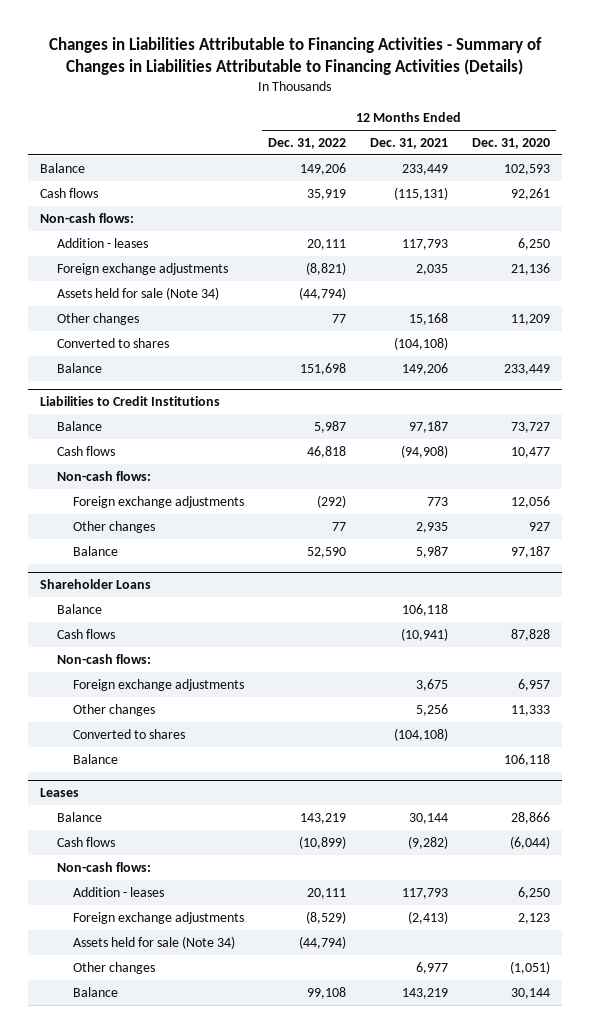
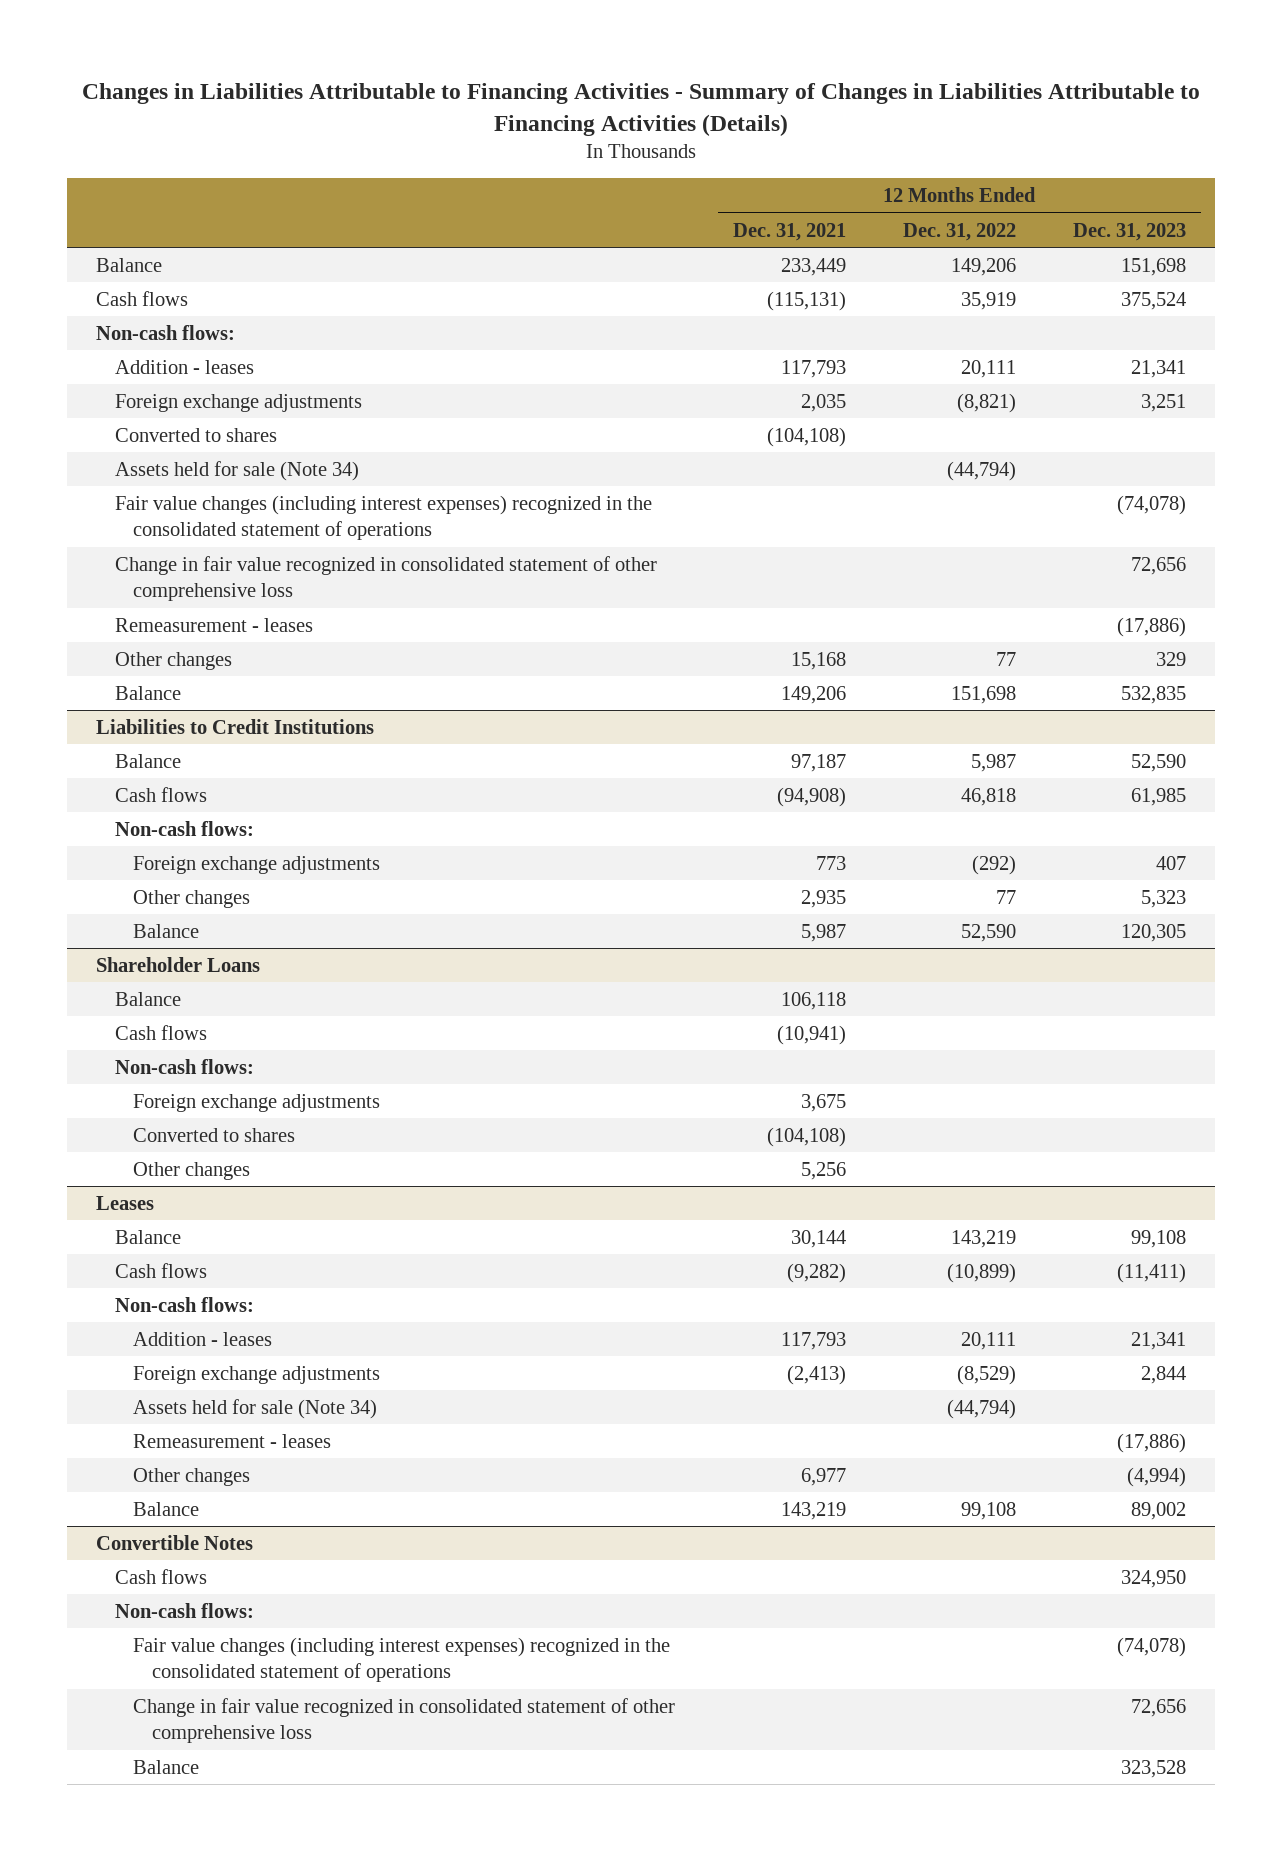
- | 12 Months Ended Dec. 31, 2022 | 12 Months Ended Dec. 31, 2021 | 12 Months Ended Dec. 31, 2020
+ | 12 Months Ended Dec. 31, 2021 | 12 Months Ended Dec. 31, 2022 | 12 Months Ended Dec. 31, 2023
moved up: Converted to shares | (104,108) | |
+ Fair value changes (including interest expenses) recognized in the consolidated statement of operations | | | (74,078)
+ Change in fair value recognized in consolidated statement of other comprehensive loss | | | 72,656
+ Remeasurement - leases | | | (17,886)
@ Shareholder Loans
- Balance | | | 106,118
moved down: Other changes | 5,256 | |
@ Leases
+ Remeasurement - leases | | | (17,886)
+ Convertible Notes
+ Cash flows | | | 324,950
+ Non-cash flows:
+ Fair value changes (including interest expenses) recognized in the consolidated statement of operations | | | (74,078)
+ Change in fair value recognized in consolidated statement of other comprehensive loss | | | 72,656
+ Balance | | | 323,528

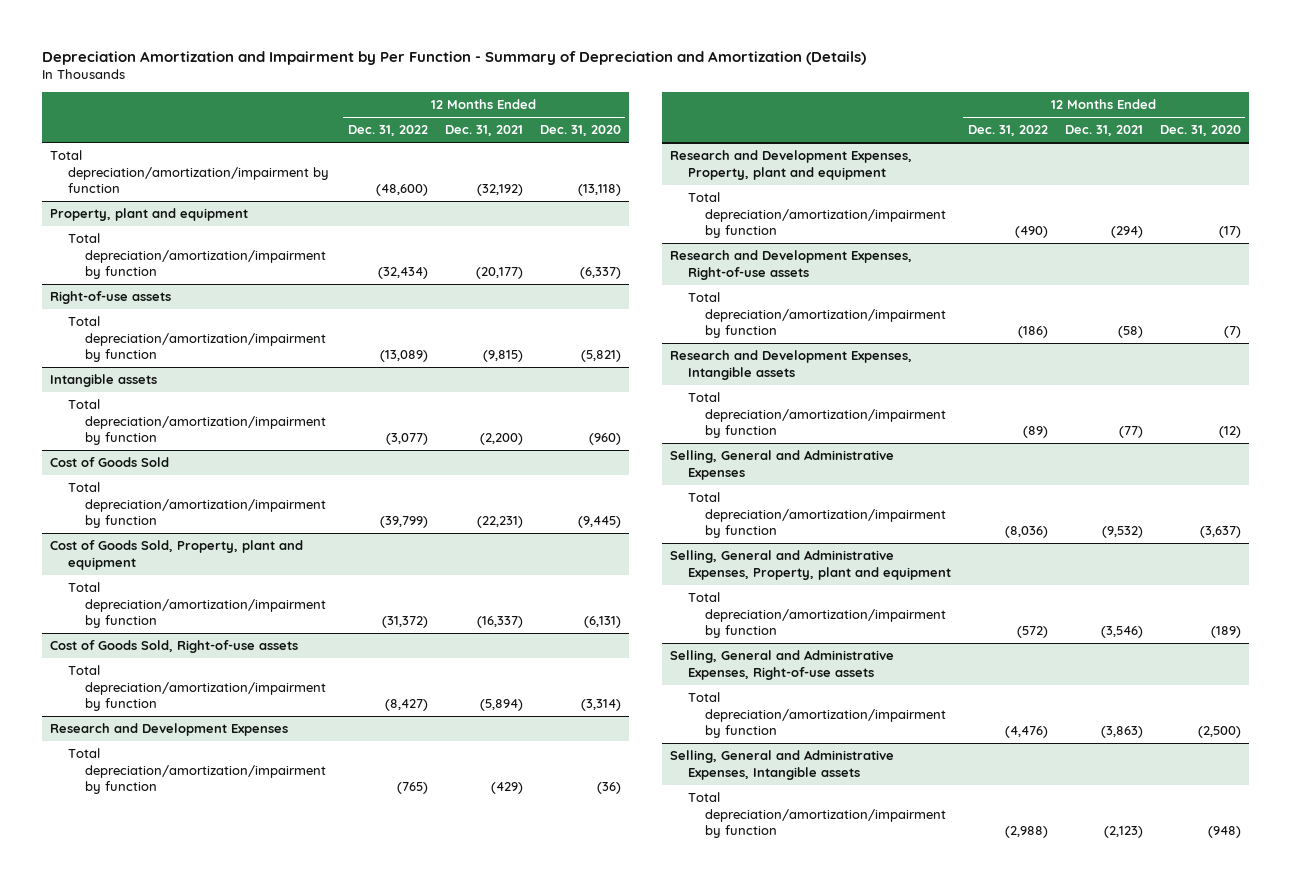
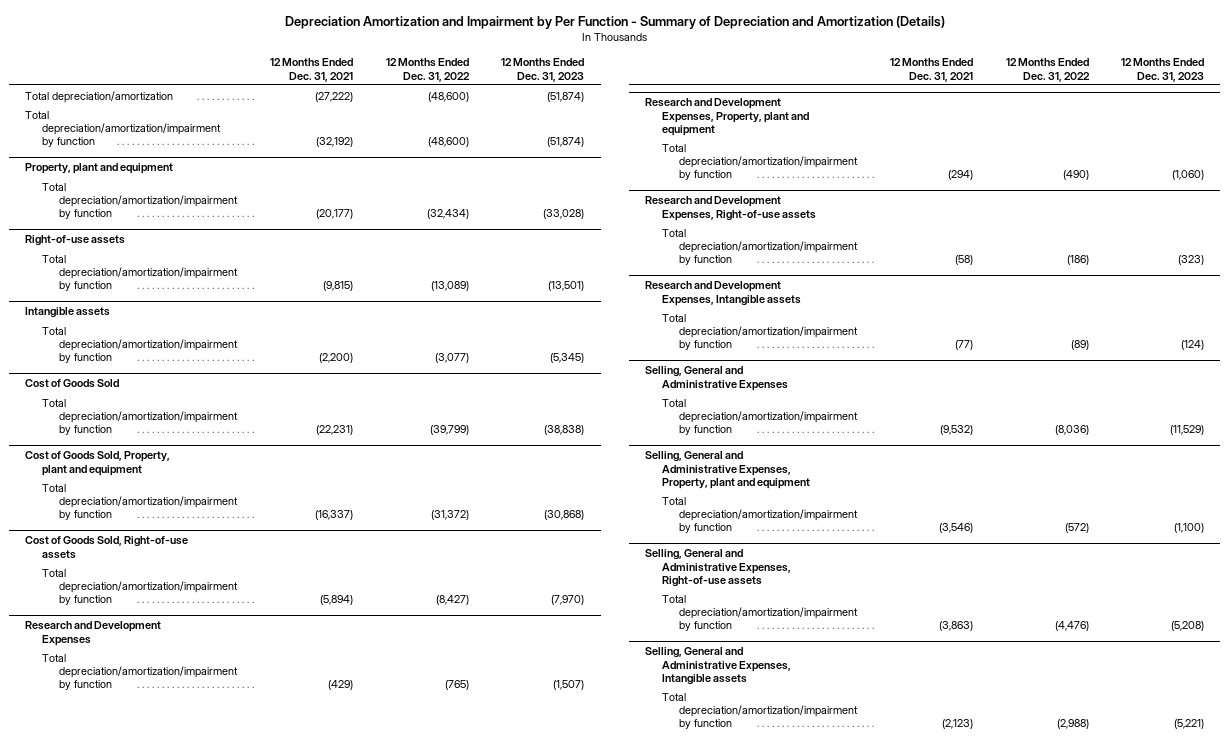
- | 12 Months Ended Dec. 31, 2022 | 12 Months Ended Dec. 31, 2021 | 12 Months Ended Dec. 31, 2020
+ | 12 Months Ended Dec. 31, 2021 | 12 Months Ended Dec. 31, 2022 | 12 Months Ended Dec. 31, 2023
+ Total depreciation/amortization | (27,222) | (48,600) | (51,874)

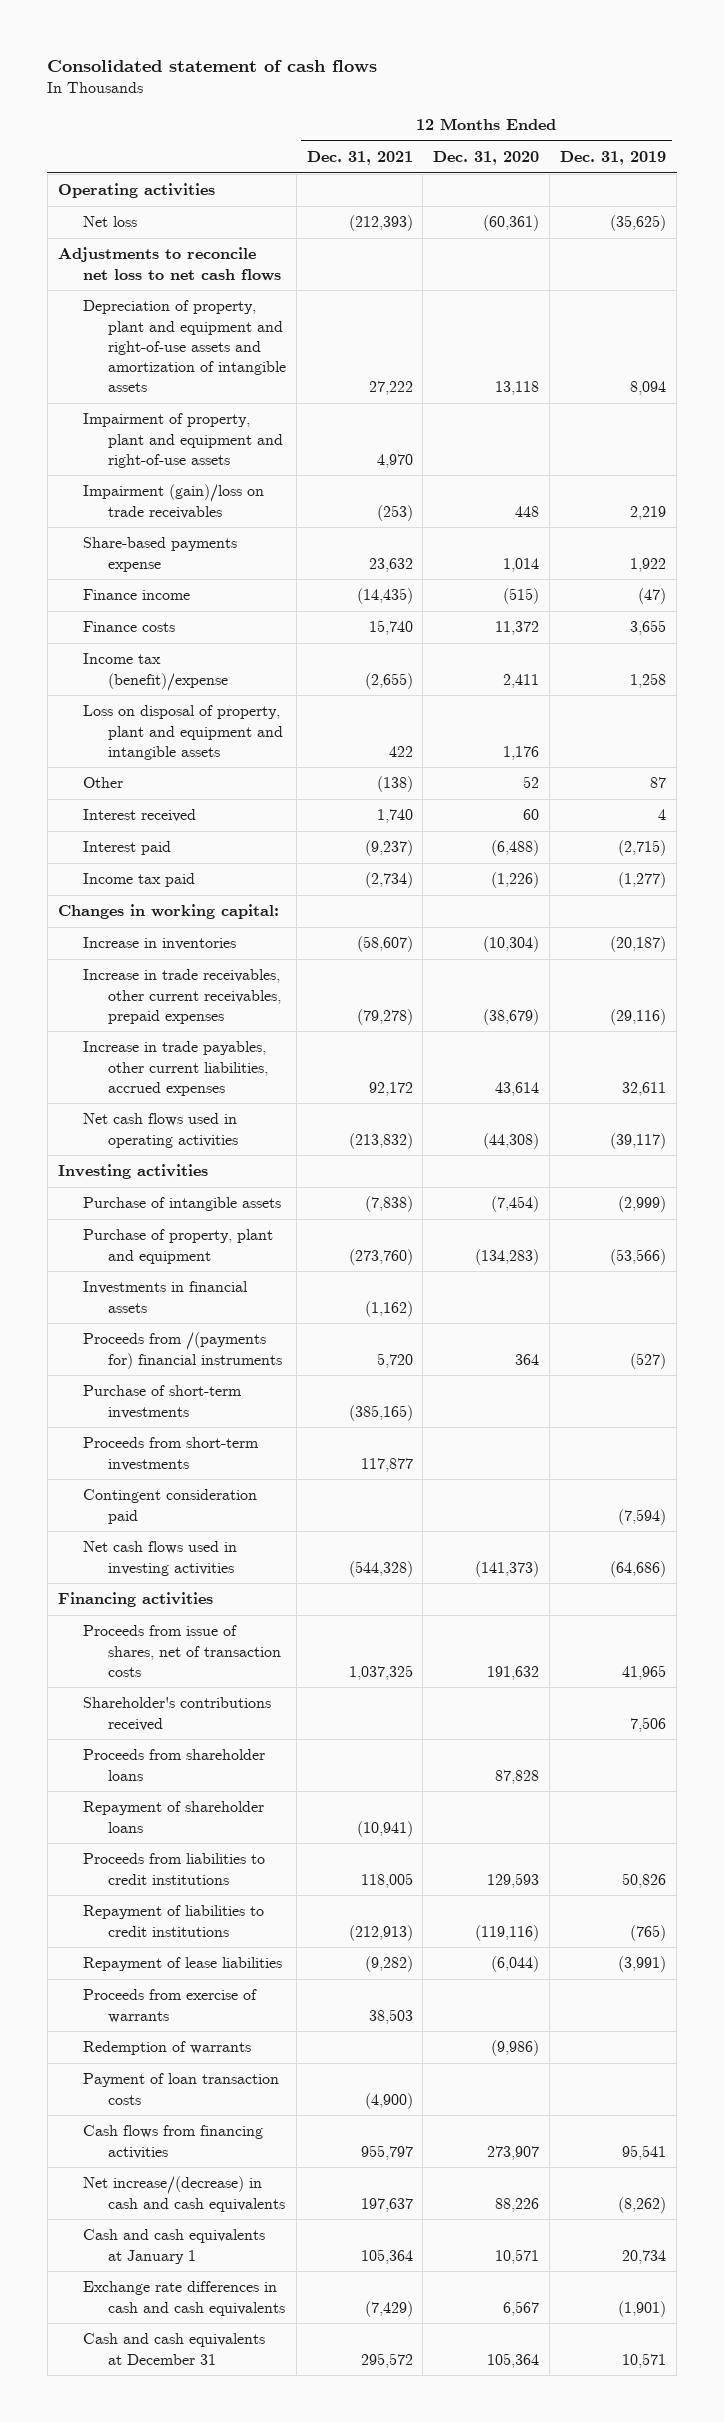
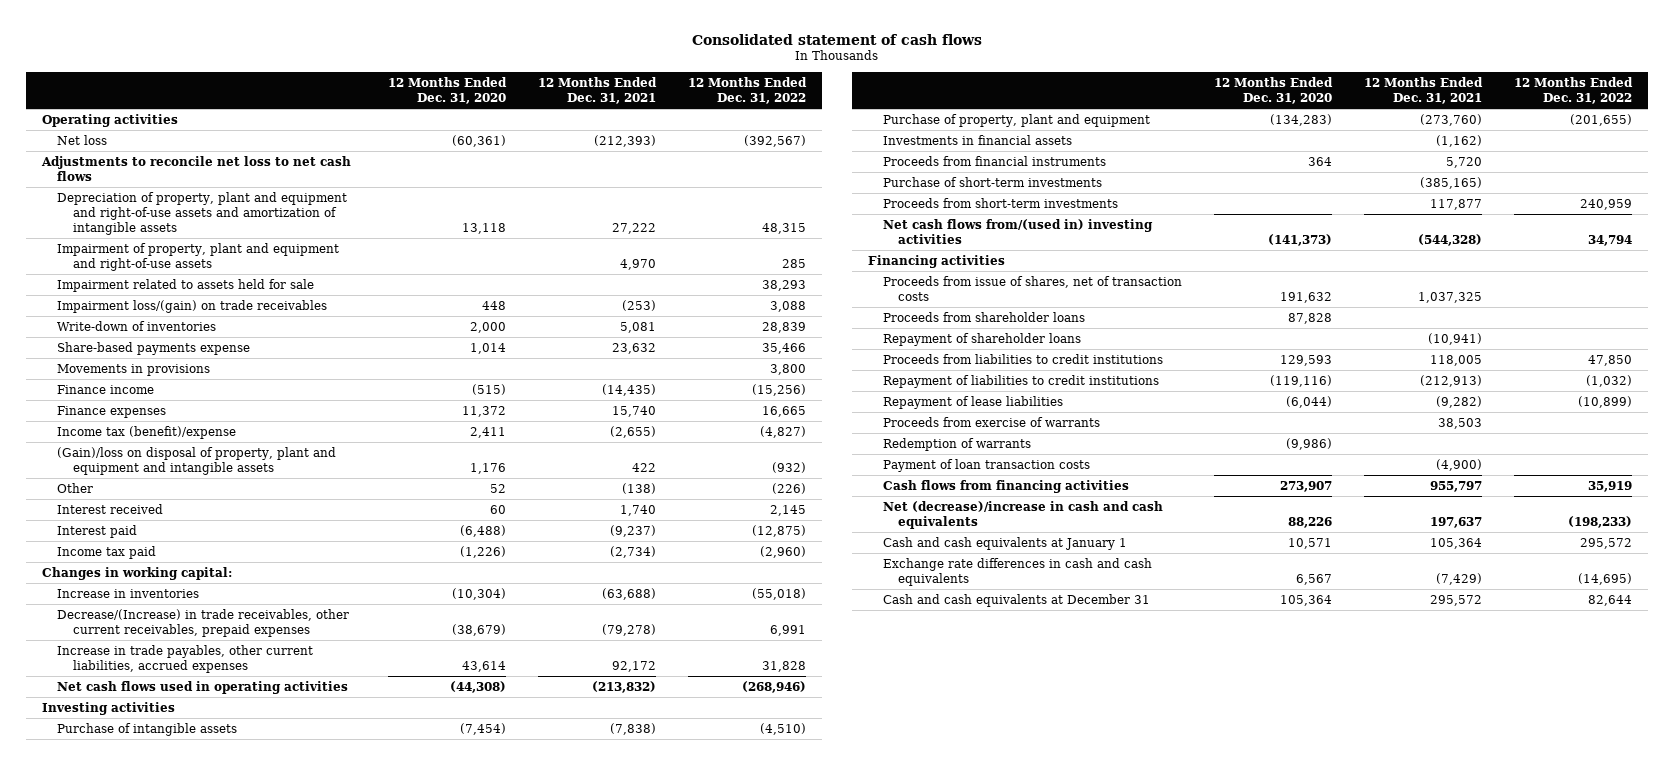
- | 12 Months Ended Dec. 31, 2021 | 12 Months Ended Dec. 31, 2020 | 12 Months Ended Dec. 31, 2019
+ | 12 Months Ended Dec. 31, 2020 | 12 Months Ended Dec. 31, 2021 | 12 Months Ended Dec. 31, 2022
- Impairment (gain)/loss on trade receivables | (253) | 448 | 2,219
+ Impairment related to assets held for sale | | | 38,293
+ Impairment loss/(gain) on trade receivables | 448 | (253) | 3,088
+ Write-down of inventories | 2,000 | 5,081 | 28,839
+ Movements in provisions | | | 3,800
- Finance costs | 15,740 | 11,372 | 3,655
+ Finance expenses | 11,372 | 15,740 | 16,665
- Loss on disposal of property, plant and equipment and intangible assets | 422 | 1,176 |
+ (Gain)/loss on disposal of property, plant and equipment and intangible assets | 1,176 | 422 | (932)
- Increase in inventories | (58,607) | (10,304) | (20,187)
- Increase in trade receivables, other current receivables, prepaid expenses | (79,278) | (38,679) | (29,116)
+ Increase in inventories | (10,304) | (63,688) | (55,018)
+ Decrease/(Increase) in trade receivables, other current receivables, prepaid expenses | (38,679) | (79,278) | 6,991
- Proceeds from /(payments for) financial instruments | 5,720 | 364 | (527)
+ Proceeds from financial instruments | 364 | 5,720 |
- Contingent consideration paid | | | (7,594)
- Net cash flows used in investing activities | (544,328) | (141,373) | (64,686)
+ Net cash flows from/(used in) investing activities | (141,373) | (544,328) | 34,794
- Shareholder's contributions received | | | 7,506
- Net increase/(decrease) in cash and cash equivalents | 197,637 | 88,226 | (8,262)
+ Net (decrease)/increase in cash and cash equivalents | 88,226 | 197,637 | (198,233)

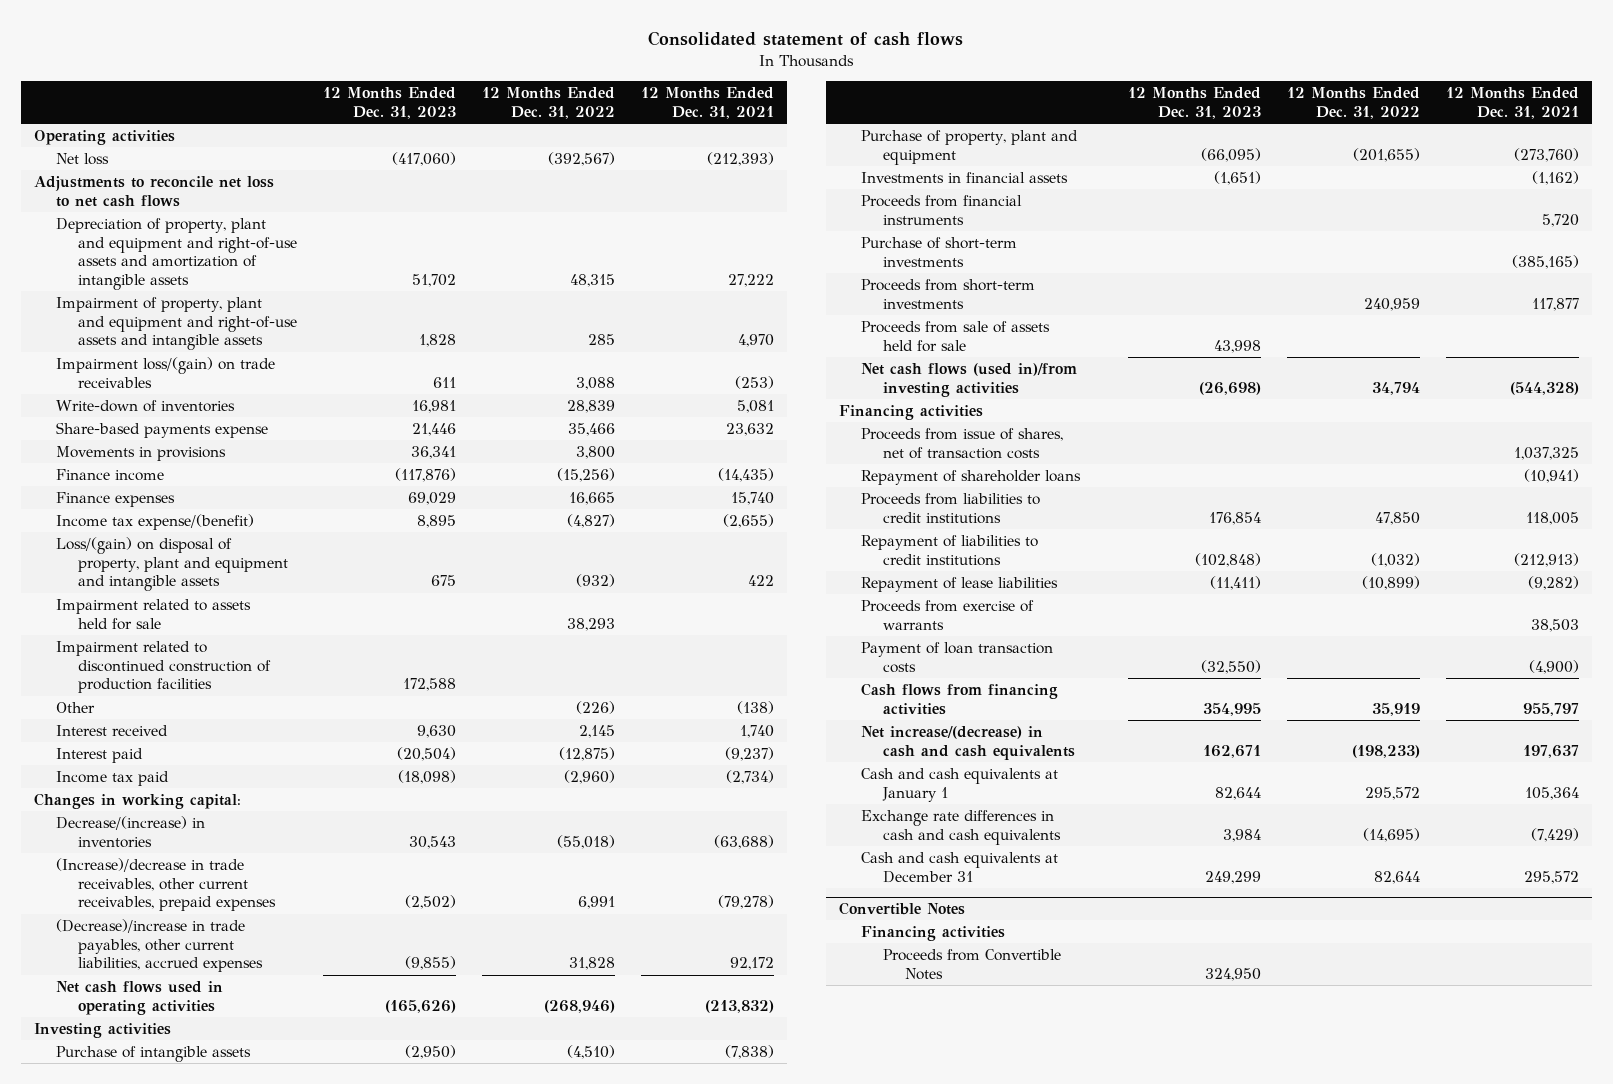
- | 12 Months Ended Dec. 31, 2020 | 12 Months Ended Dec. 31, 2021 | 12 Months Ended Dec. 31, 2022
+ | 12 Months Ended Dec. 31, 2023 | 12 Months Ended Dec. 31, 2022 | 12 Months Ended Dec. 31, 2021
- Impairment of property, plant and equipment and right-of-use assets | | 4,970 | 285
+ Impairment of property, plant and equipment and right-of-use assets and intangible assets | 1,828 | 285 | 4,970
- Income tax (benefit)/expense | 2,411 | (2,655) | (4,827)
- (Gain)/loss on disposal of property, plant and equipment and intangible assets | 1,176 | 422 | (932)
+ Income tax expense/(benefit) | 8,895 | (4,827) | (2,655)
+ Loss/(gain) on disposal of property, plant and equipment and intangible assets | 675 | (932) | 422
moved down: Impairment related to assets held for sale | | 38,293 |
+ Impairment related to discontinued construction of production facilities | 172,588 | |
- Increase in inventories | (10,304) | (63,688) | (55,018)
- Decrease/(Increase) in trade receivables, other current receivables, prepaid expenses | (38,679) | (79,278) | 6,991
- Increase in trade payables, other current liabilities, accrued expenses | 43,614 | 92,172 | 31,828
+ Decrease/(increase) in inventories | 30,543 | (55,018) | (63,688)
+ (Increase)/decrease in trade receivables, other current receivables, prepaid expenses | (2,502) | 6,991 | (79,278)
+ (Decrease)/increase in trade payables, other current liabilities, accrued expenses | (9,855) | 31,828 | 92,172
- Net cash flows from/(used in) investing activities | (141,373) | (544,328) | 34,794
+ Proceeds from sale of assets held for sale | 43,998 | |
+ Net cash flows (used in)/from investing activities | (26,698) | 34,794 | (544,328)
- Proceeds from shareholder loans | 87,828 | |
- Redemption of warrants | (9,986) | |
- Net (decrease)/increase in cash and cash equivalents | 88,226 | 197,637 | (198,233)
+ Net increase/(decrease) in cash and cash equivalents | 162,671 | (198,233) | 197,637
+ Convertible Notes
+ Financing activities
+ Proceeds from Convertible Notes | 324,950 | |

